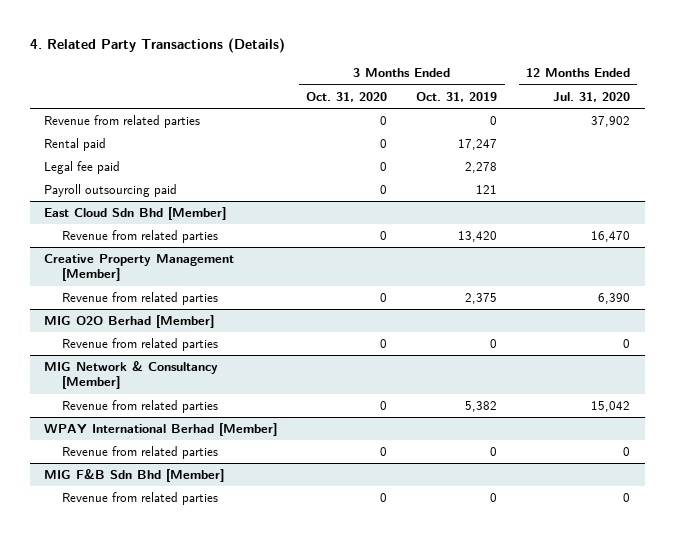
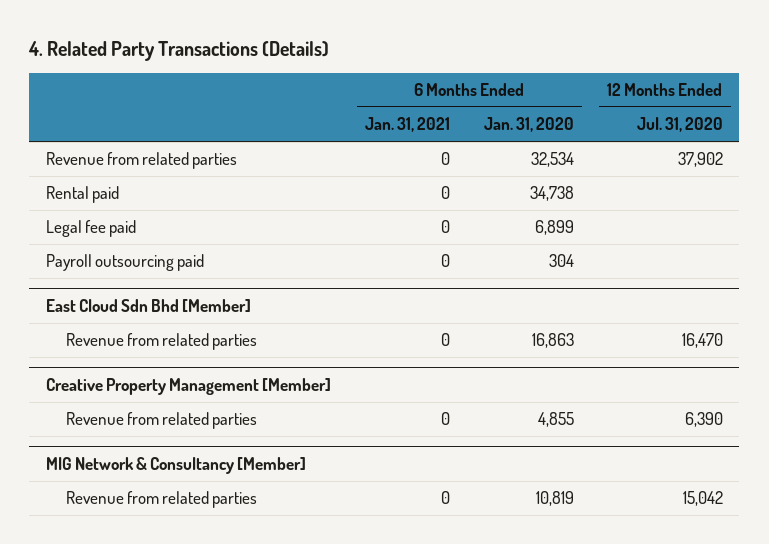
- | 3 Months Ended Oct. 31, 2020 | 3 Months Ended Oct. 31, 2019 | 12 Months Ended Jul. 31, 2020
+ | 6 Months Ended Jan. 31, 2021 | 6 Months Ended Jan. 31, 2020 | 12 Months Ended Jul. 31, 2020
- MIG O2O Berhad [Member]
- Revenue from related parties | 0 | 0 | 0
- WPAY International Berhad [Member]
- Revenue from related parties | 0 | 0 | 0
- MIG F&B Sdn Bhd [Member]
- Revenue from related parties | 0 | 0 | 0

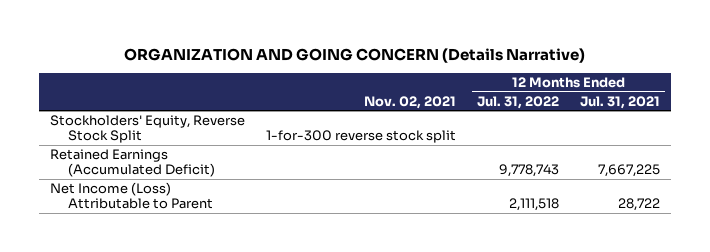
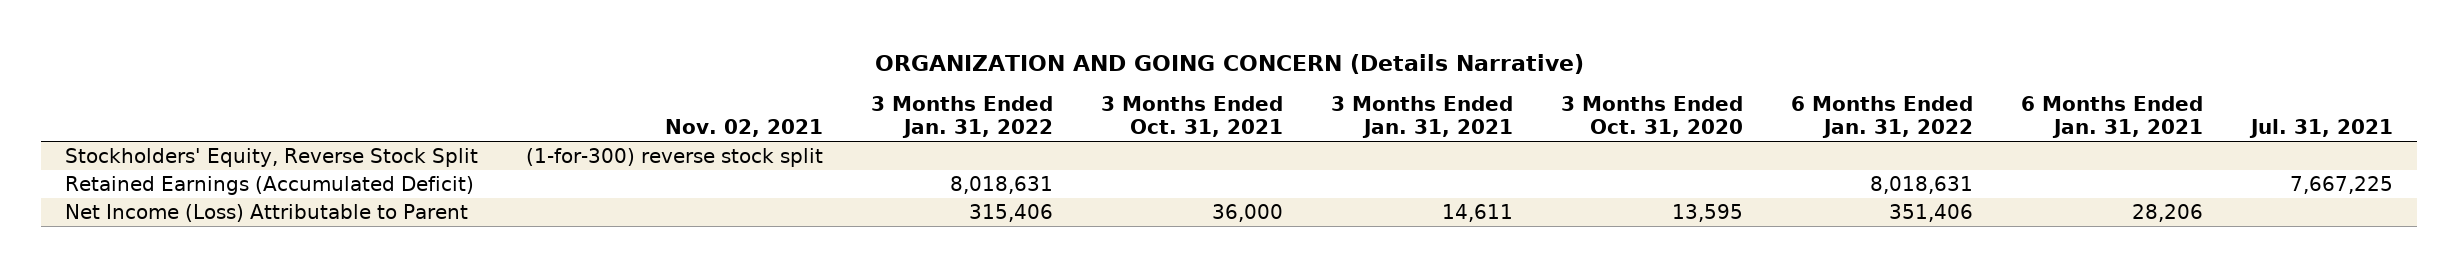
- | Nov. 02, 2021 | 12 Months Ended Jul. 31, 2022 | 12 Months Ended Jul. 31, 2021
+ | Nov. 02, 2021 | 3 Months Ended Jan. 31, 2022 | 3 Months Ended Oct. 31, 2021 | 3 Months Ended Jan. 31, 2021 | 3 Months Ended Oct. 31, 2020 | 6 Months Ended Jan. 31, 2022 | 6 Months Ended Jan. 31, 2021 | Jul. 31, 2021
- Stockholders' Equity, Reverse Stock Split | 1-for-300 reverse stock split | |
+ Stockholders' Equity, Reverse Stock Split | (1-for-300) reverse stock split | | | | | | |

